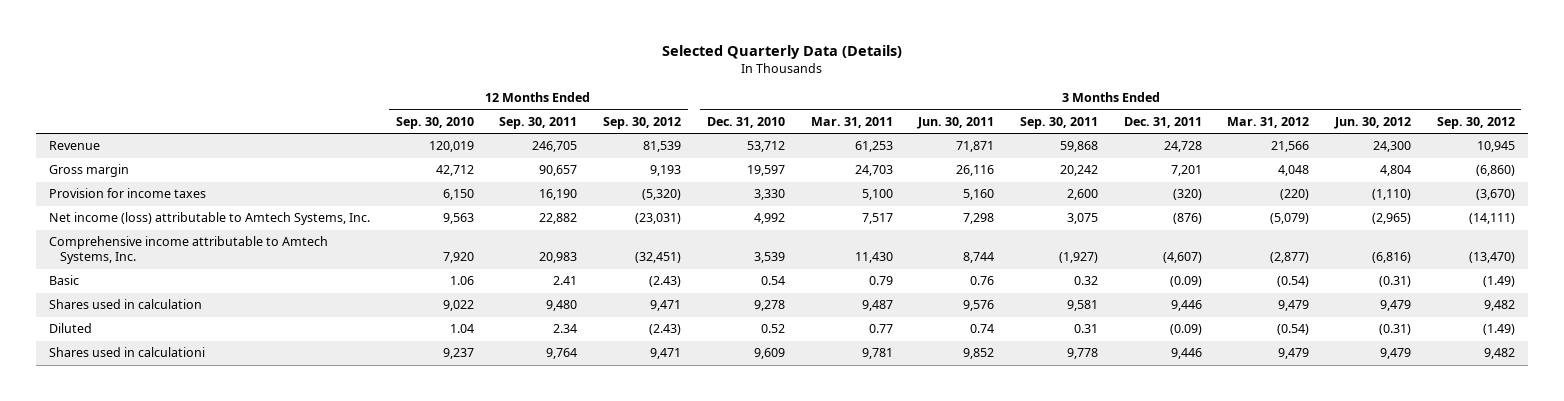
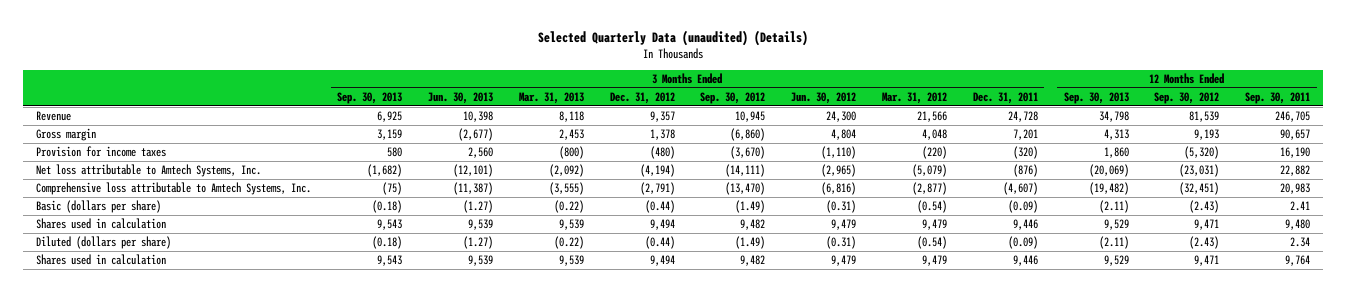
- Selected Quarterly Data (Details)
+ Selected Quarterly Data (unaudited) (Details)
- | 12 Months Ended Sep. 30, 2010 | 12 Months Ended Sep. 30, 2011 | 12 Months Ended Sep. 30, 2012 | 3 Months Ended Dec. 31, 2010 | 3 Months Ended Mar. 31, 2011 | 3 Months Ended Jun. 30, 2011 | 3 Months Ended Sep. 30, 2011 | 3 Months Ended Dec. 31, 2011 | 3 Months Ended Mar. 31, 2012 | 3 Months Ended Jun. 30, 2012 | 3 Months Ended Sep. 30, 2012
+ | 3 Months Ended Sep. 30, 2013 | 3 Months Ended Jun. 30, 2013 | 3 Months Ended Mar. 31, 2013 | 3 Months Ended Dec. 31, 2012 | 3 Months Ended Sep. 30, 2012 | 3 Months Ended Jun. 30, 2012 | 3 Months Ended Mar. 31, 2012 | 3 Months Ended Dec. 31, 2011 | 12 Months Ended Sep. 30, 2013 | 12 Months Ended Sep. 30, 2012 | 12 Months Ended Sep. 30, 2011
- Net income (loss) attributable to Amtech Systems, Inc. | 9,563 | 22,882 | (23,031) | 4,992 | 7,517 | 7,298 | 3,075 | (876) | (5,079) | (2,965) | (14,111)
- Comprehensive income attributable to Amtech Systems, Inc. | 7,920 | 20,983 | (32,451) | 3,539 | 11,430 | 8,744 | (1,927) | (4,607) | (2,877) | (6,816) | (13,470)
- Basic | 1.06 | 2.41 | (2.43) | 0.54 | 0.79 | 0.76 | 0.32 | (0.09) | (0.54) | (0.31) | (1.49)
+ Net loss attributable to Amtech Systems, Inc. | (1,682) | (12,101) | (2,092) | (4,194) | (14,111) | (2,965) | (5,079) | (876) | (20,069) | (23,031) | 22,882
+ Comprehensive loss attributable to Amtech Systems, Inc. | (75) | (11,387) | (3,555) | (2,791) | (13,470) | (6,816) | (2,877) | (4,607) | (19,482) | (32,451) | 20,983
+ Basic (dollars per share) | (0.18) | (1.27) | (0.22) | (0.44) | (1.49) | (0.31) | (0.54) | (0.09) | (2.11) | (2.43) | 2.41
- Diluted | 1.04 | 2.34 | (2.43) | 0.52 | 0.77 | 0.74 | 0.31 | (0.09) | (0.54) | (0.31) | (1.49)
- Shares used in calculationi | 9,237 | 9,764 | 9,471 | 9,609 | 9,781 | 9,852 | 9,778 | 9,446 | 9,479 | 9,479 | 9,482
+ Diluted (dollars per share) | (0.18) | (1.27) | (0.22) | (0.44) | (1.49) | (0.31) | (0.54) | (0.09) | (2.11) | (2.43) | 2.34
+ Shares used in calculation | 9,543 | 9,539 | 9,539 | 9,494 | 9,482 | 9,479 | 9,479 | 9,446 | 9,529 | 9,471 | 9,764

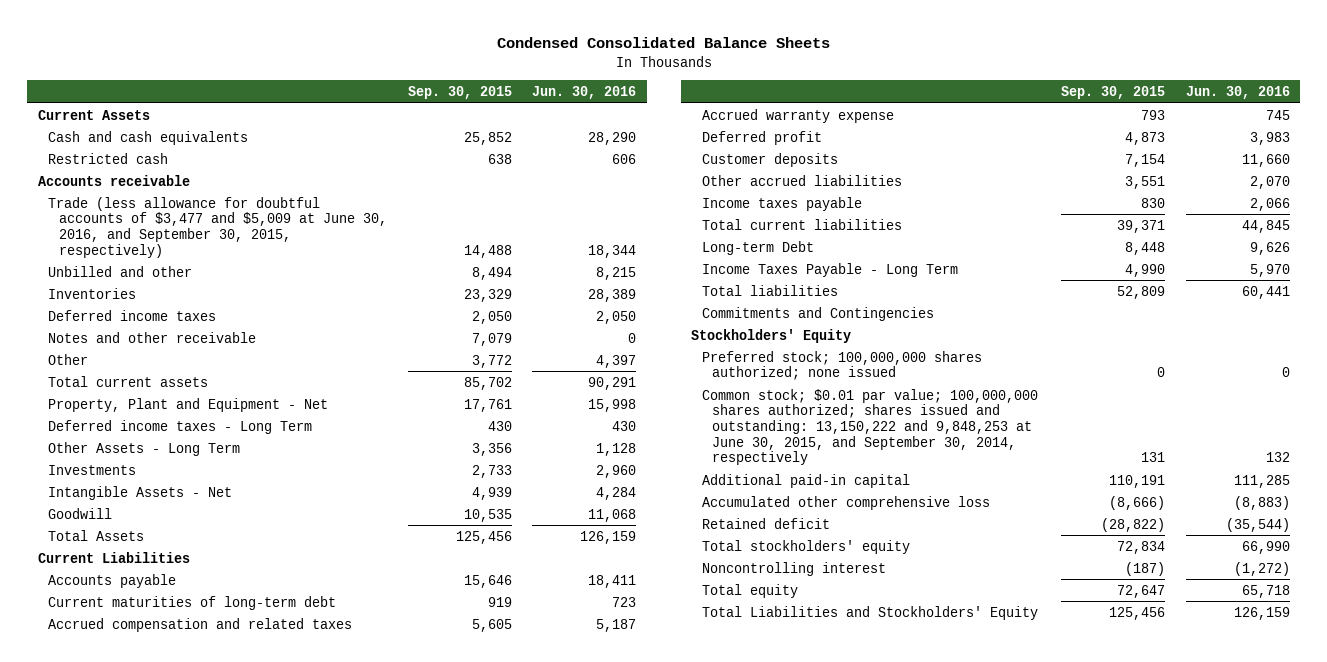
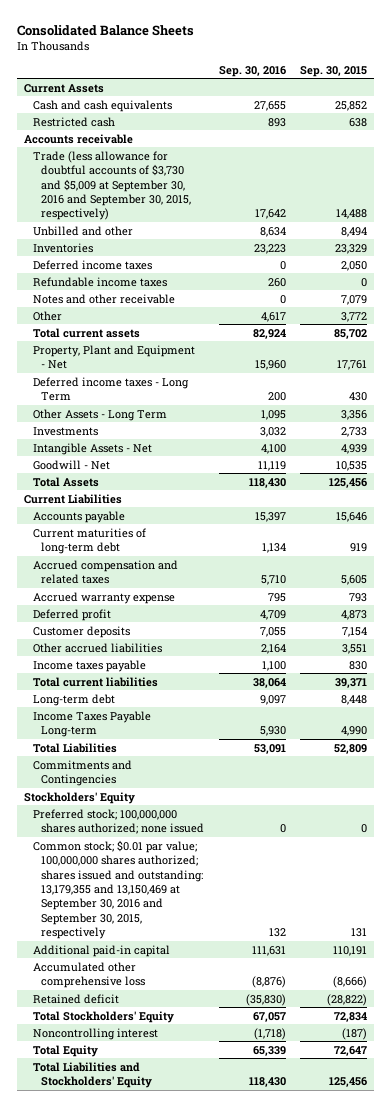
- Condensed Consolidated Balance Sheets
+ Consolidated Balance Sheets
- | Sep. 30, 2015 | Jun. 30, 2016
+ | Sep. 30, 2016 | Sep. 30, 2015
- Trade (less allowance for doubtful accounts of $3,477 and $5,009 at June 30, 2016, and September 30, 2015, respectively) | 14,488 | 18,344
+ Trade (less allowance for doubtful accounts of $3,730 and $5,009 at September 30, 2016 and September 30, 2015, respectively) | 17,642 | 14,488
+ Refundable income taxes | 260 | 0
- Goodwill | 10,535 | 11,068
+ Goodwill - Net | 11,119 | 10,535
- Long-term Debt | 8,448 | 9,626
- Income Taxes Payable - Long Term | 4,990 | 5,970
- Total liabilities | 52,809 | 60,441
+ Long-term debt | 9,097 | 8,448
+ Income Taxes Payable Long-term | 5,930 | 4,990
+ Total Liabilities | 53,091 | 52,809
- Common stock; $0.01 par value; 100,000,000 shares authorized; shares issued and outstanding: 13,150,222 and 9,848,253 at June 30, 2015, and September 30, 2014, respectively | 131 | 132
+ Common stock; $0.01 par value; 100,000,000 shares authorized; shares issued and outstanding: 13,179,355 and 13,150,469 at September 30, 2016 and September 30, 2015, respectively | 132 | 131
- Total stockholders' equity | 72,834 | 66,990
+ Total Stockholders' Equity | 67,057 | 72,834
- Total equity | 72,647 | 65,718
+ Total Equity | 65,339 | 72,647

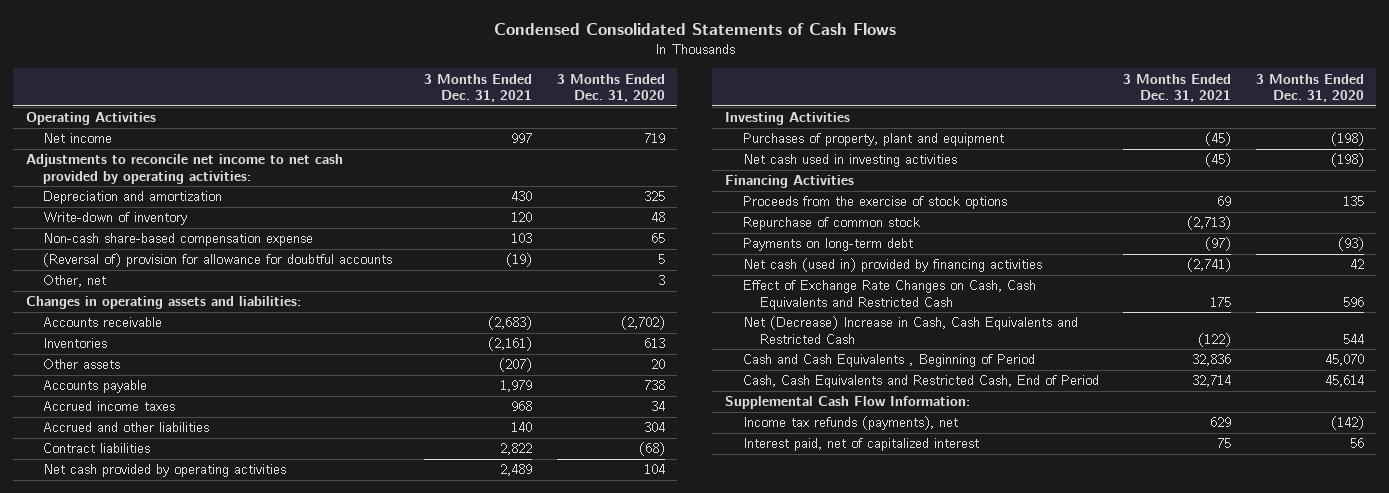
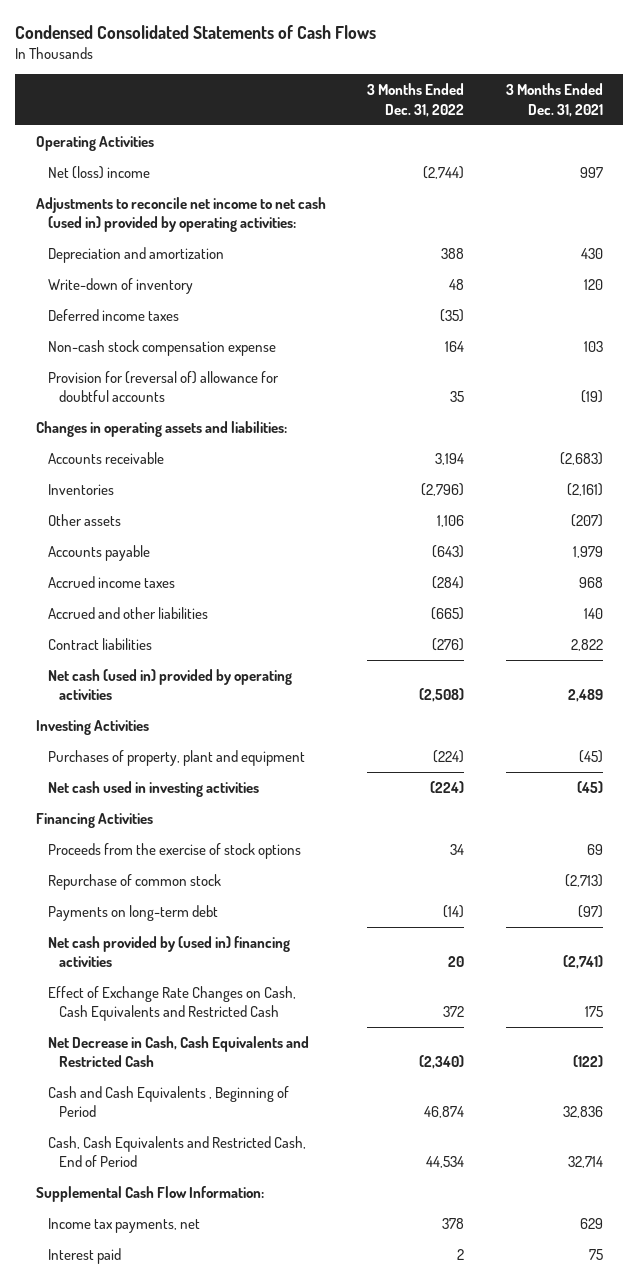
- | 3 Months Ended Dec. 31, 2021 | 3 Months Ended Dec. 31, 2020
+ | 3 Months Ended Dec. 31, 2022 | 3 Months Ended Dec. 31, 2021
- Net income | 997 | 719
- Adjustments to reconcile net income to net cash provided by operating activities:
+ Net (loss) income | (2,744) | 997
+ Adjustments to reconcile net income to net cash (used in) provided by operating activities:
- Non-cash share-based compensation expense | 103 | 65
- (Reversal of) provision for allowance for doubtful accounts | (19) | 5
- Other, net | | 3
+ Deferred income taxes | (35) |
+ Non-cash stock compensation expense | 164 | 103
+ Provision for (reversal of) allowance for doubtful accounts | 35 | (19)
- Net cash provided by operating activities | 2,489 | 104
+ Net cash (used in) provided by operating activities | (2,508) | 2,489
- Net cash (used in) provided by financing activities | (2,741) | 42
+ Net cash provided by (used in) financing activities | 20 | (2,741)
- Net (Decrease) Increase in Cash, Cash Equivalents and Restricted Cash | (122) | 544
+ Net Decrease in Cash, Cash Equivalents and Restricted Cash | (2,340) | (122)
- Income tax refunds (payments), net | 629 | (142)
- Interest paid, net of capitalized interest | 75 | 56
+ Income tax payments, net | 378 | 629
+ Interest paid | 2 | 75

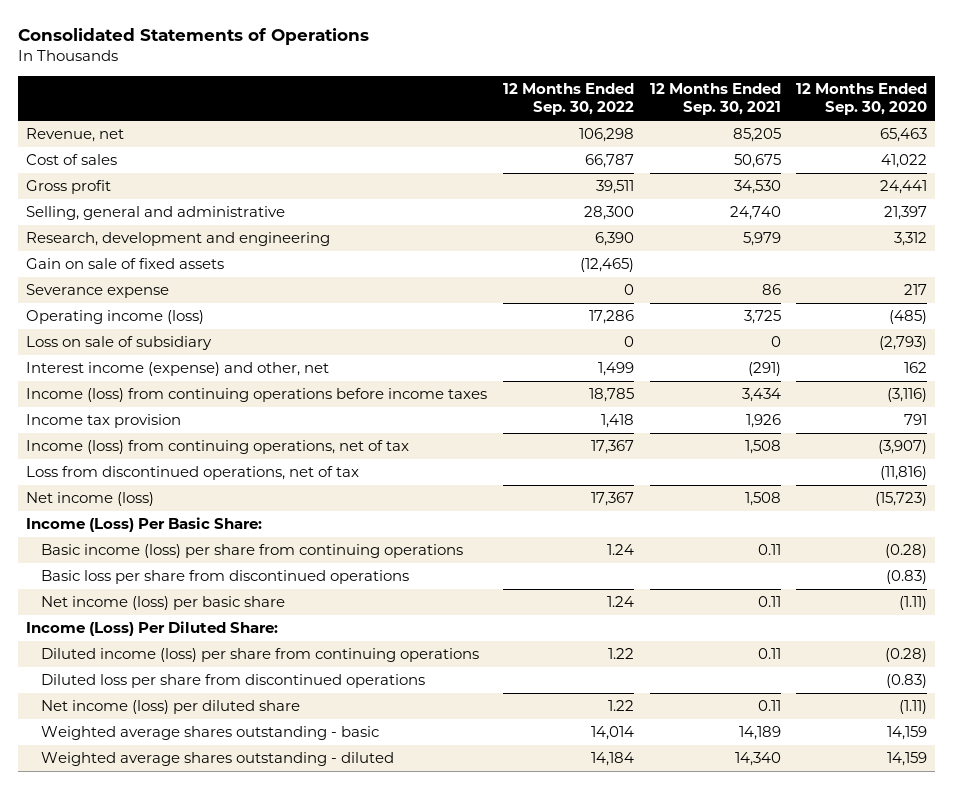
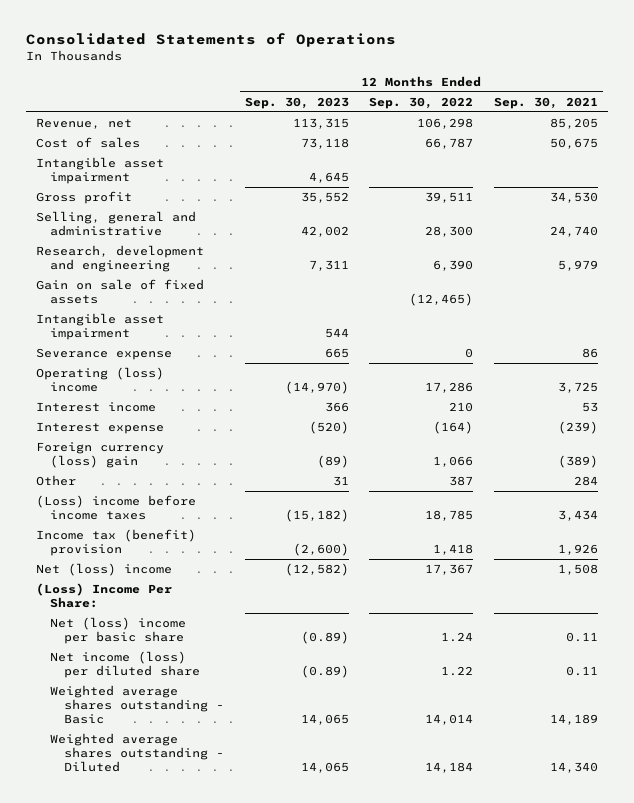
- | 12 Months Ended Sep. 30, 2022 | 12 Months Ended Sep. 30, 2021 | 12 Months Ended Sep. 30, 2020
+ | 12 Months Ended Sep. 30, 2023 | 12 Months Ended Sep. 30, 2022 | 12 Months Ended Sep. 30, 2021
+ Intangible asset impairment | 4,645 | |
+ Intangible asset impairment | 544 | |
- Operating income (loss) | 17,286 | 3,725 | (485)
- Loss on sale of subsidiary | 0 | 0 | (2,793)
- Interest income (expense) and other, net | 1,499 | (291) | 162
- Income (loss) from continuing operations before income taxes | 18,785 | 3,434 | (3,116)
- Income tax provision | 1,418 | 1,926 | 791
- Income (loss) from continuing operations, net of tax | 17,367 | 1,508 | (3,907)
- Loss from discontinued operations, net of tax | | | (11,816)
- Net income (loss) | 17,367 | 1,508 | (15,723)
- Income (Loss) Per Basic Share:
- Basic income (loss) per share from continuing operations | 1.24 | 0.11 | (0.28)
- Basic loss per share from discontinued operations | | | (0.83)
- Net income (loss) per basic share | 1.24 | 0.11 | (1.11)
- Income (Loss) Per Diluted Share:
- Diluted income (loss) per share from continuing operations | 1.22 | 0.11 | (0.28)
- Diluted loss per share from discontinued operations | | | (0.83)
+ Operating (loss) income | (14,970) | 17,286 | 3,725
+ Interest income | 366 | 210 | 53
+ Interest expense | (520) | (164) | (239)
+ Foreign currency (loss) gain | (89) | 1,066 | (389)
+ Other | 31 | 387 | 284
+ (Loss) income before income taxes | (15,182) | 18,785 | 3,434
+ Income tax (benefit) provision | (2,600) | 1,418 | 1,926
+ Net (loss) income | (12,582) | 17,367 | 1,508
+ (Loss) Income Per Share:
+ Net (loss) income per basic share | (0.89) | 1.24 | 0.11
- Weighted average shares outstanding - basic | 14,014 | 14,189 | 14,159
- Weighted average shares outstanding - diluted | 14,184 | 14,340 | 14,159
+ Weighted average shares outstanding - Basic | 14,065 | 14,014 | 14,189
+ Weighted average shares outstanding - Diluted | 14,065 | 14,184 | 14,340

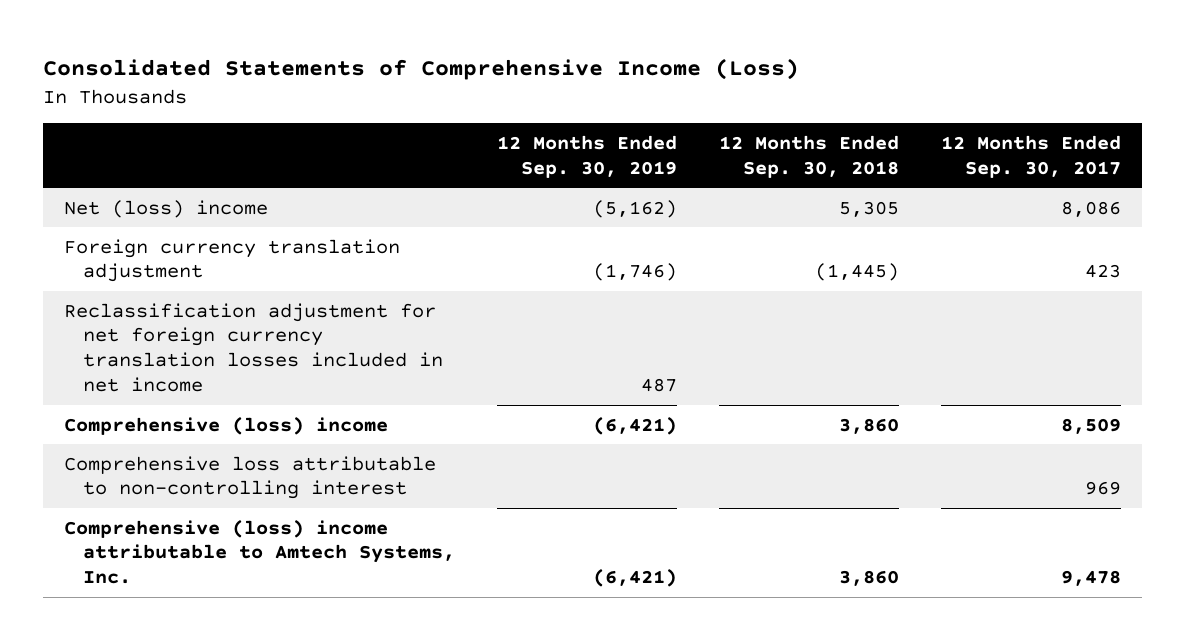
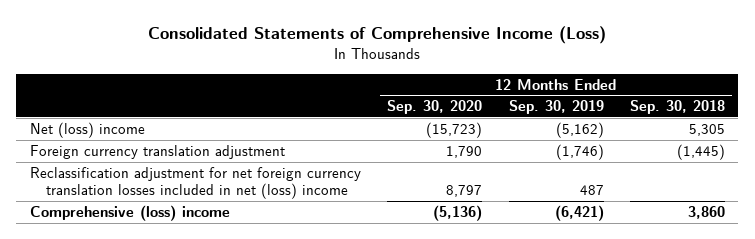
- | 12 Months Ended Sep. 30, 2019 | 12 Months Ended Sep. 30, 2018 | 12 Months Ended Sep. 30, 2017
+ | 12 Months Ended Sep. 30, 2020 | 12 Months Ended Sep. 30, 2019 | 12 Months Ended Sep. 30, 2018
- Reclassification adjustment for net foreign currency translation losses included in net income | 487 | |
+ Reclassification adjustment for net foreign currency translation losses included in net (loss) income | 8,797 | 487 |
- Comprehensive loss attributable to non-controlling interest | | | 969
- Comprehensive (loss) income attributable to Amtech Systems, Inc. | (6,421) | 3,860 | 9,478

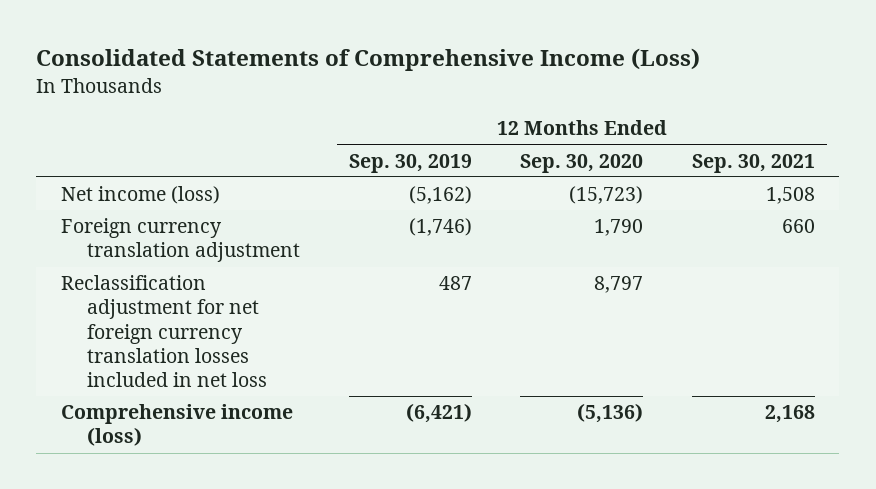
- | 12 Months Ended Sep. 30, 2020 | 12 Months Ended Sep. 30, 2019 | 12 Months Ended Sep. 30, 2018
+ | 12 Months Ended Sep. 30, 2019 | 12 Months Ended Sep. 30, 2020 | 12 Months Ended Sep. 30, 2021
- Net (loss) income | (15,723) | (5,162) | 5,305
+ Net income (loss) | (5,162) | (15,723) | 1,508
- Reclassification adjustment for net foreign currency translation losses included in net (loss) income | 8,797 | 487 |
- Comprehensive (loss) income | (5,136) | (6,421) | 3,860
+ Reclassification adjustment for net foreign currency translation losses included in net loss | 487 | 8,797 |
+ Comprehensive income (loss) | (6,421) | (5,136) | 2,168

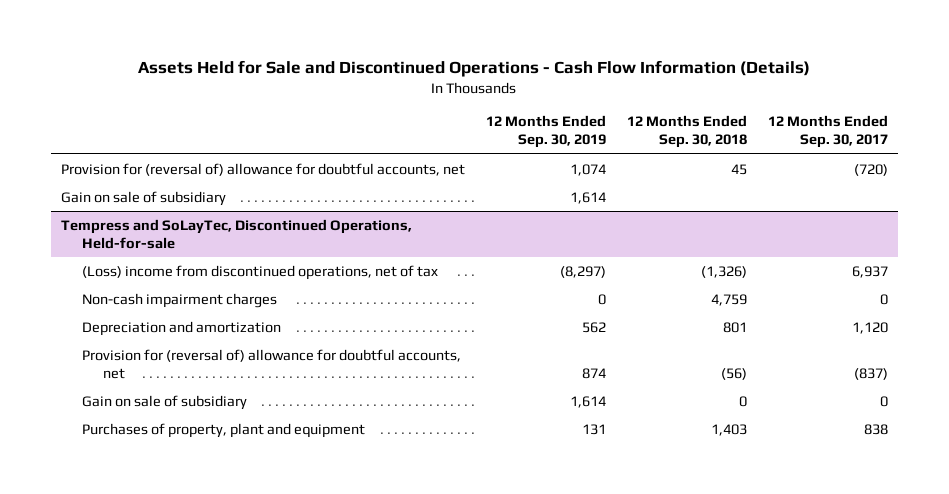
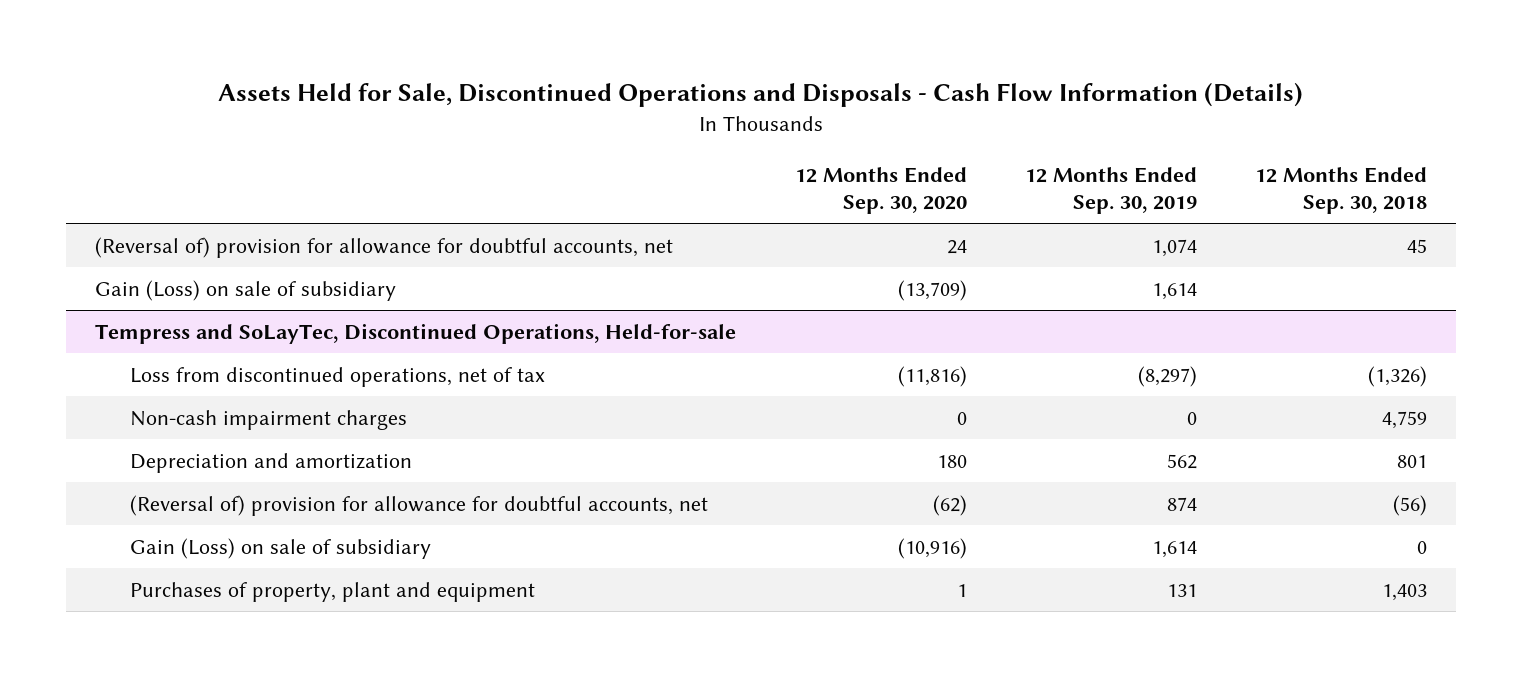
- Assets Held for Sale and Discontinued Operations - Cash Flow Information (Details)
+ Assets Held for Sale, Discontinued Operations and Disposals - Cash Flow Information (Details)
- | 12 Months Ended Sep. 30, 2019 | 12 Months Ended Sep. 30, 2018 | 12 Months Ended Sep. 30, 2017
+ | 12 Months Ended Sep. 30, 2020 | 12 Months Ended Sep. 30, 2019 | 12 Months Ended Sep. 30, 2018
- Provision for (reversal of) allowance for doubtful accounts, net | 1,074 | 45 | (720)
- Gain on sale of subsidiary | 1,614 | |
+ (Reversal of) provision for allowance for doubtful accounts, net | 24 | 1,074 | 45
+ Gain (Loss) on sale of subsidiary | (13,709) | 1,614 |
@ Tempress and SoLayTec, Discontinued Operations, Held-for-sale
- (Loss) income from discontinued operations, net of tax | (8,297) | (1,326) | 6,937
+ Loss from discontinued operations, net of tax | (11,816) | (8,297) | (1,326)
- Provision for (reversal of) allowance for doubtful accounts, net | 874 | (56) | (837)
- Gain on sale of subsidiary | 1,614 | 0 | 0
+ (Reversal of) provision for allowance for doubtful accounts, net | (62) | 874 | (56)
+ Gain (Loss) on sale of subsidiary | (10,916) | 1,614 | 0

